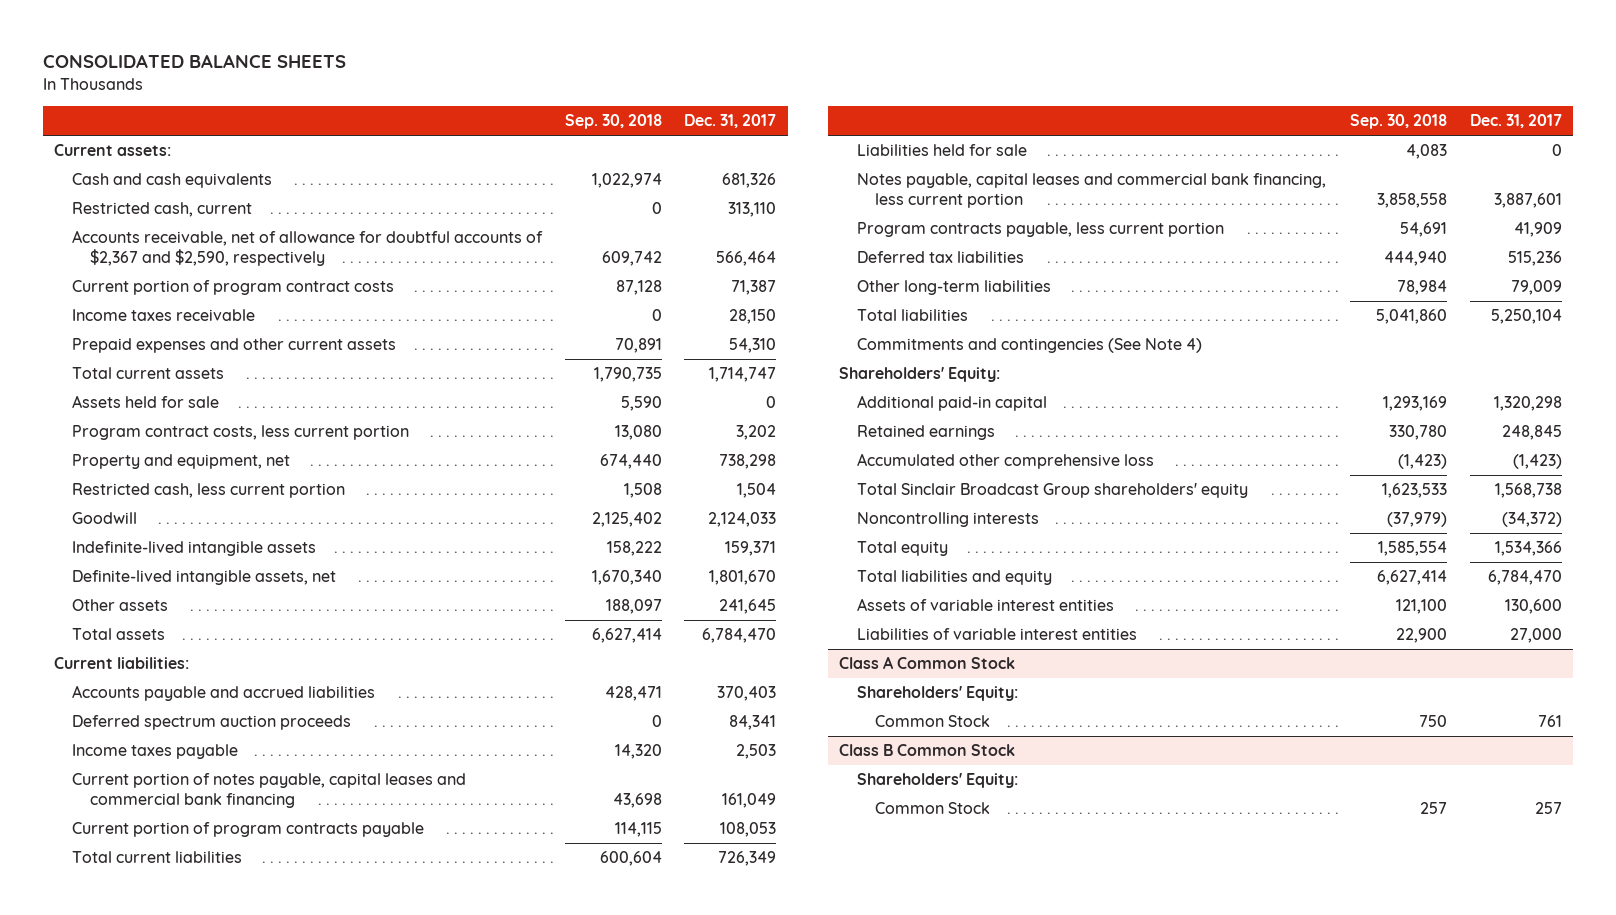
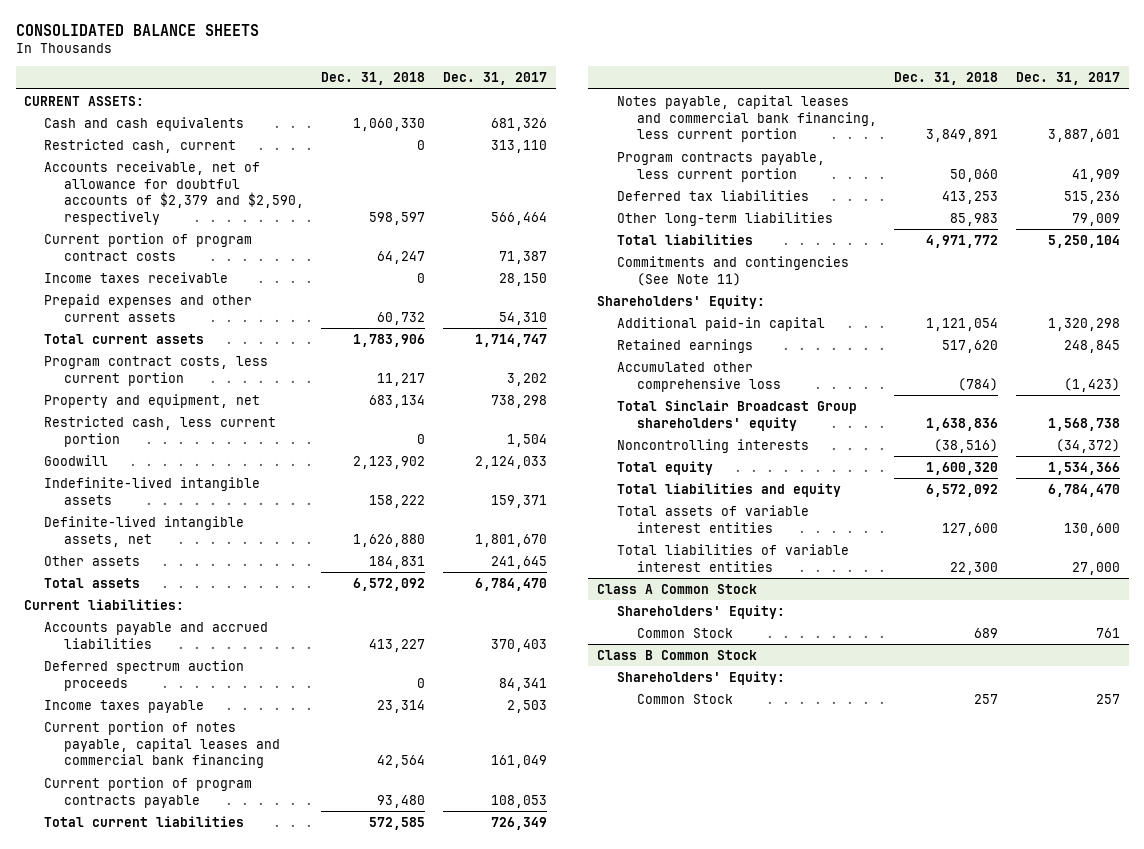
- | Sep. 30, 2018 | Dec. 31, 2017
+ | Dec. 31, 2018 | Dec. 31, 2017
- Current assets:
+ CURRENT ASSETS:
- Accounts receivable, net of allowance for doubtful accounts of $2,367 and $2,590, respectively | 609,742 | 566,464
+ Accounts receivable, net of allowance for doubtful accounts of $2,379 and $2,590, respectively | 598,597 | 566,464
- Assets held for sale | 5,590 | 0
- Liabilities held for sale | 4,083 | 0
- Commitments and contingencies (See Note 4)
+ Commitments and contingencies (See Note 11)
- Assets of variable interest entities | 121,100 | 130,600
- Liabilities of variable interest entities | 22,900 | 27,000
+ Total assets of variable interest entities | 127,600 | 130,600
+ Total liabilities of variable interest entities | 22,300 | 27,000

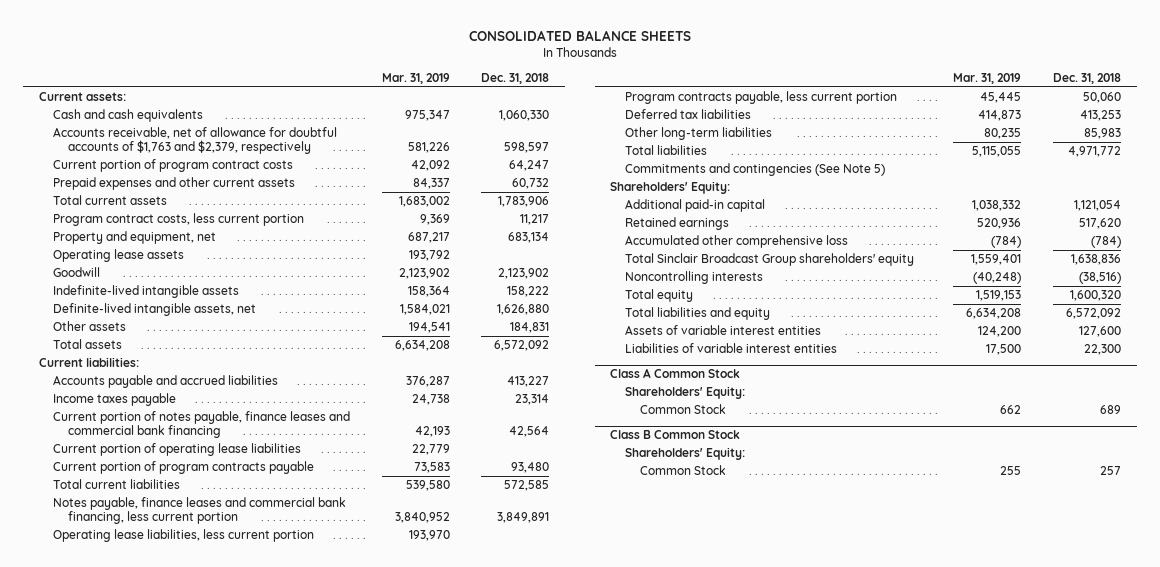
- | Dec. 31, 2018 | Dec. 31, 2017
+ | Mar. 31, 2019 | Dec. 31, 2018
- CURRENT ASSETS:
+ Current assets:
- Restricted cash, current | 0 | 313,110
- Accounts receivable, net of allowance for doubtful accounts of $2,379 and $2,590, respectively | 598,597 | 566,464
+ Accounts receivable, net of allowance for doubtful accounts of $1,763 and $2,379, respectively | 581,226 | 598,597
- Income taxes receivable | 0 | 28,150
- Restricted cash, less current portion | 0 | 1,504
+ Operating lease assets | 193,792 |
- Deferred spectrum auction proceeds | 0 | 84,341
- Current portion of notes payable, capital leases and commercial bank financing | 42,564 | 161,049
+ Current portion of notes payable, finance leases and commercial bank financing | 42,193 | 42,564
+ Current portion of operating lease liabilities | 22,779 |
- Notes payable, capital leases and commercial bank financing, less current portion | 3,849,891 | 3,887,601
+ Notes payable, finance leases and commercial bank financing, less current portion | 3,840,952 | 3,849,891
+ Operating lease liabilities, less current portion | 193,970 |
- Commitments and contingencies (See Note 11)
+ Commitments and contingencies (See Note 5)
- Total assets of variable interest entities | 127,600 | 130,600
- Total liabilities of variable interest entities | 22,300 | 27,000
+ Assets of variable interest entities | 124,200 | 127,600
+ Liabilities of variable interest entities | 17,500 | 22,300

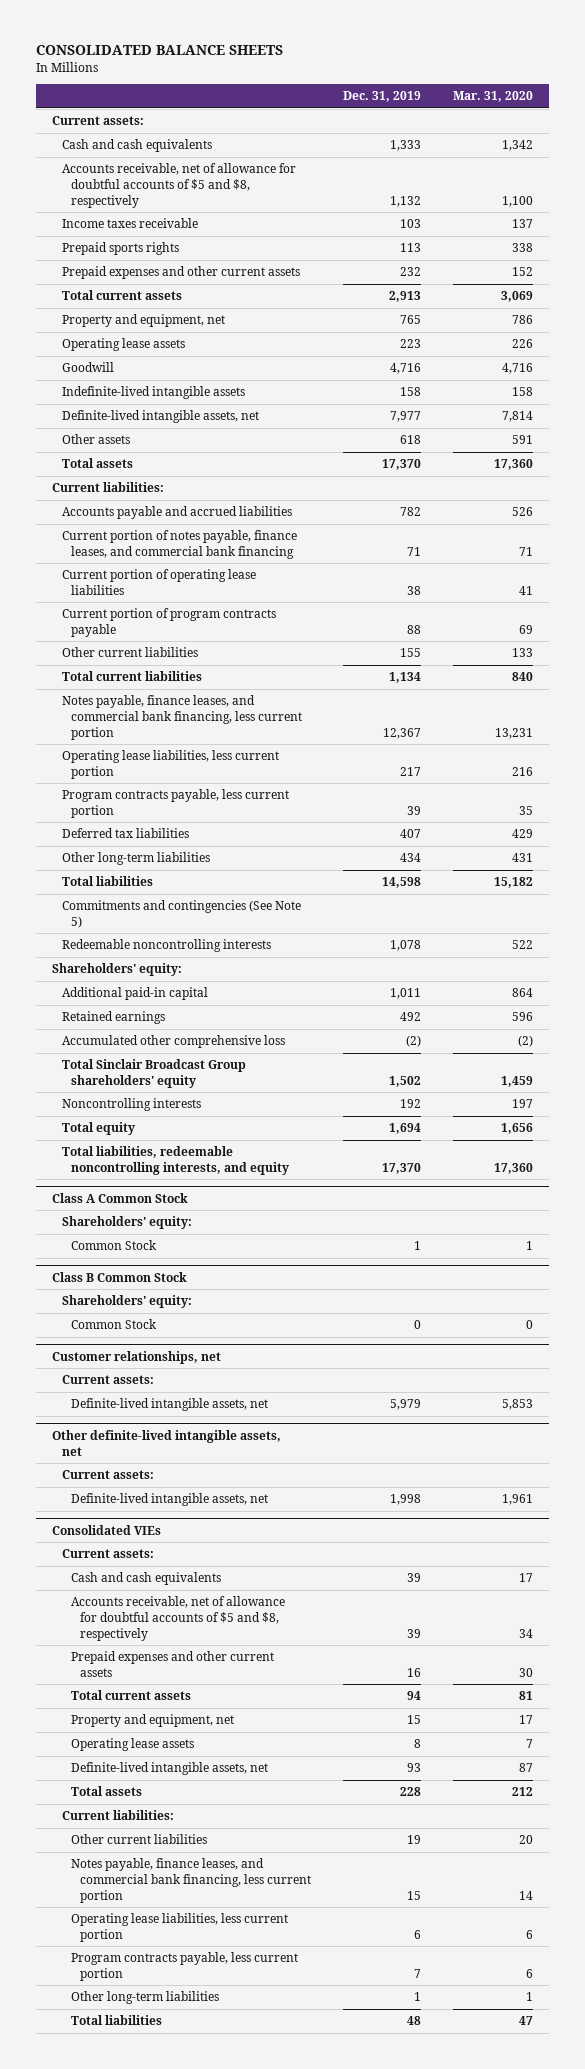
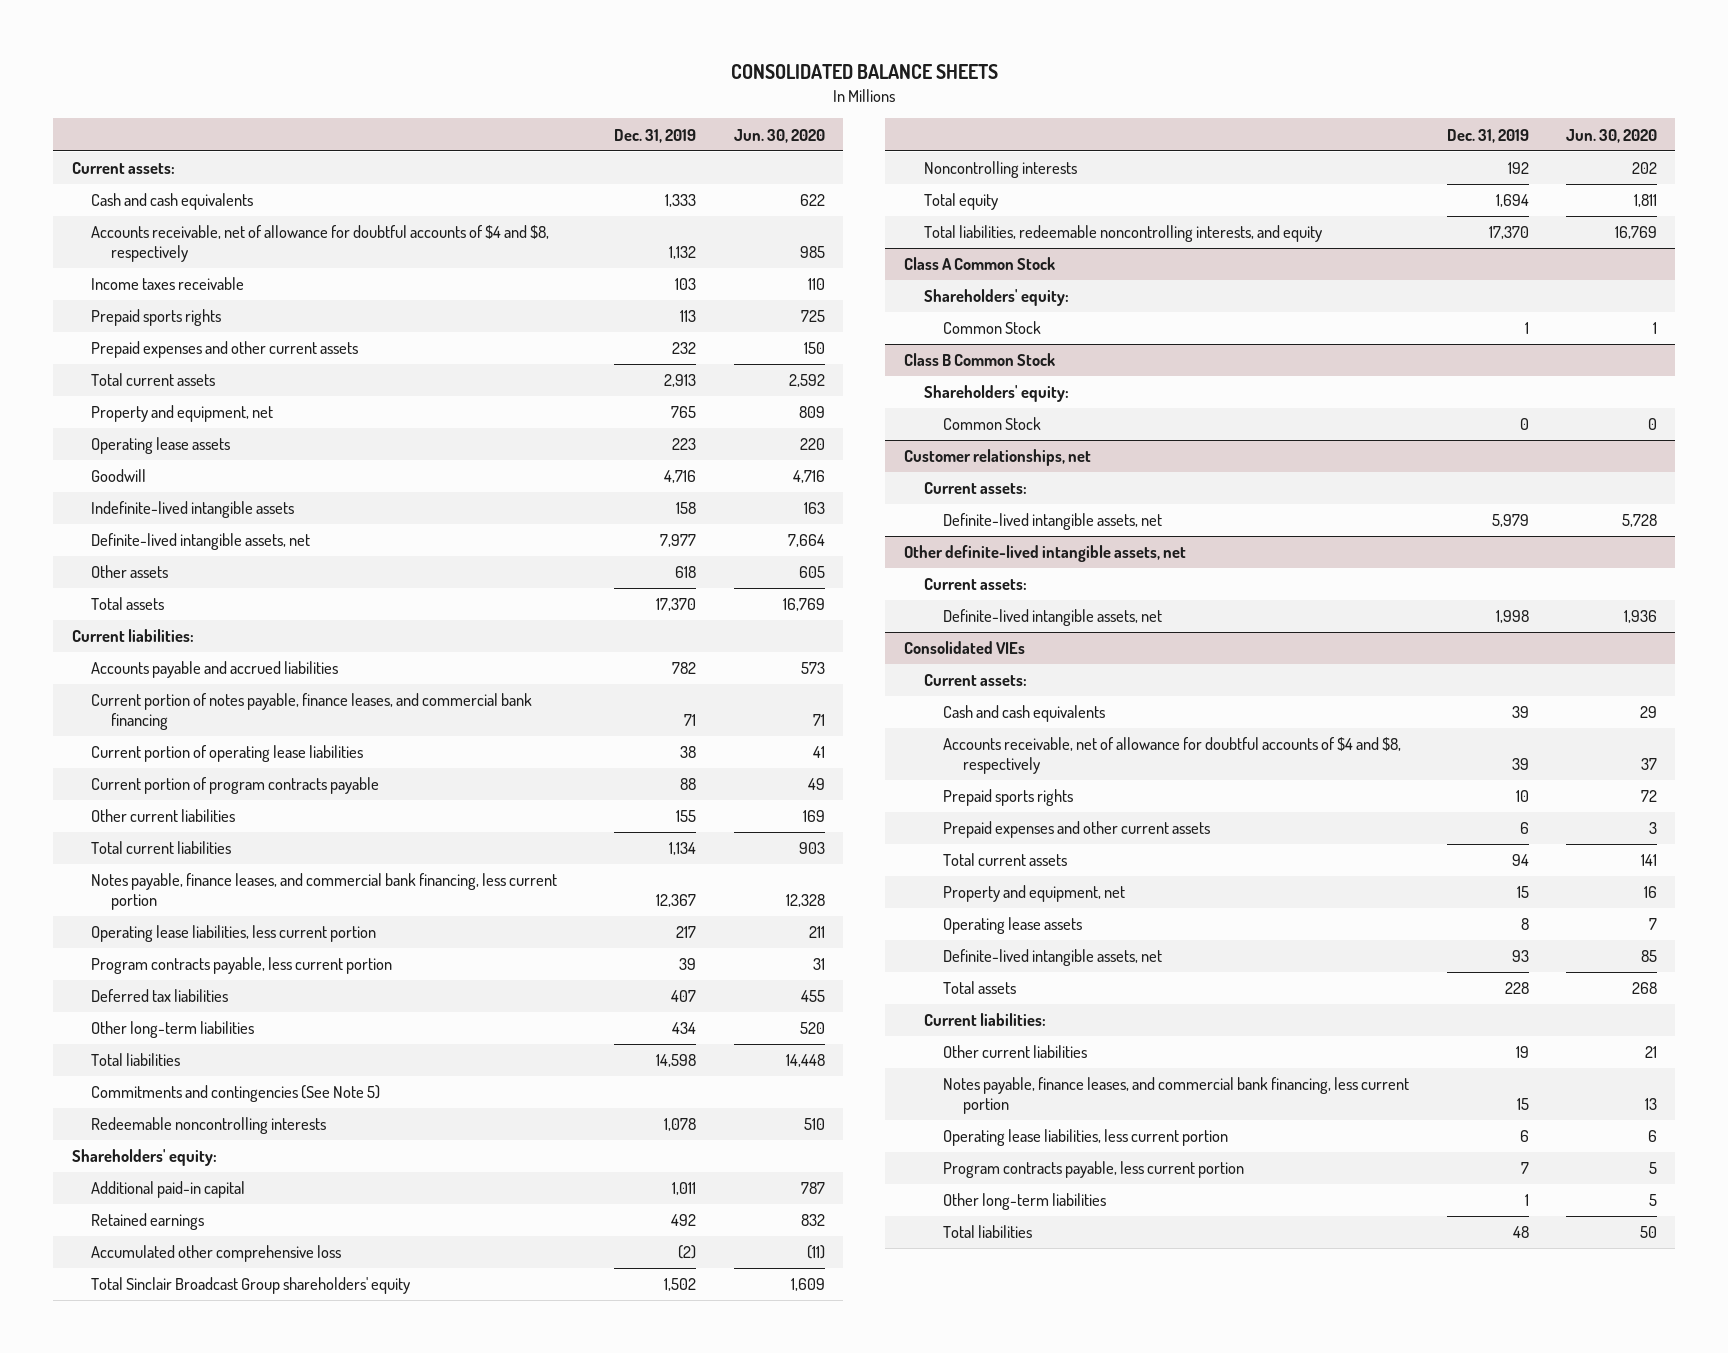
- | Dec. 31, 2019 | Mar. 31, 2020
+ | Dec. 31, 2019 | Jun. 30, 2020
- Accounts receivable, net of allowance for doubtful accounts of $5 and $8, respectively | 1,132 | 1,100
+ Accounts receivable, net of allowance for doubtful accounts of $4 and $8, respectively | 1,132 | 985
@ Consolidated VIEs
- Accounts receivable, net of allowance for doubtful accounts of $5 and $8, respectively | 39 | 34
- Prepaid expenses and other current assets | 16 | 30
+ Accounts receivable, net of allowance for doubtful accounts of $4 and $8, respectively | 39 | 37
+ Prepaid sports rights | 10 | 72
+ Prepaid expenses and other current assets | 6 | 3

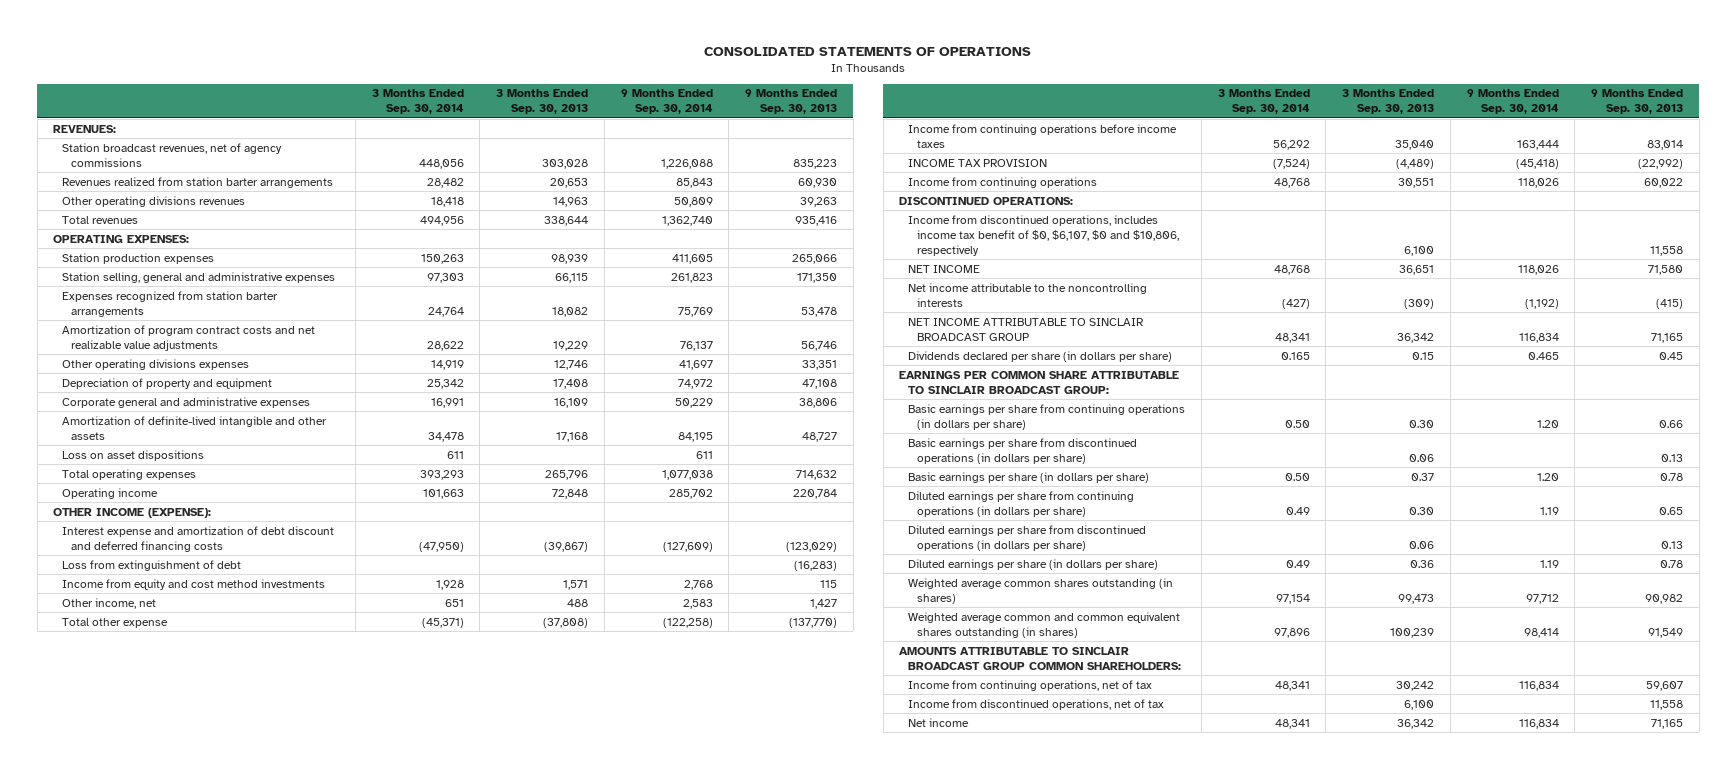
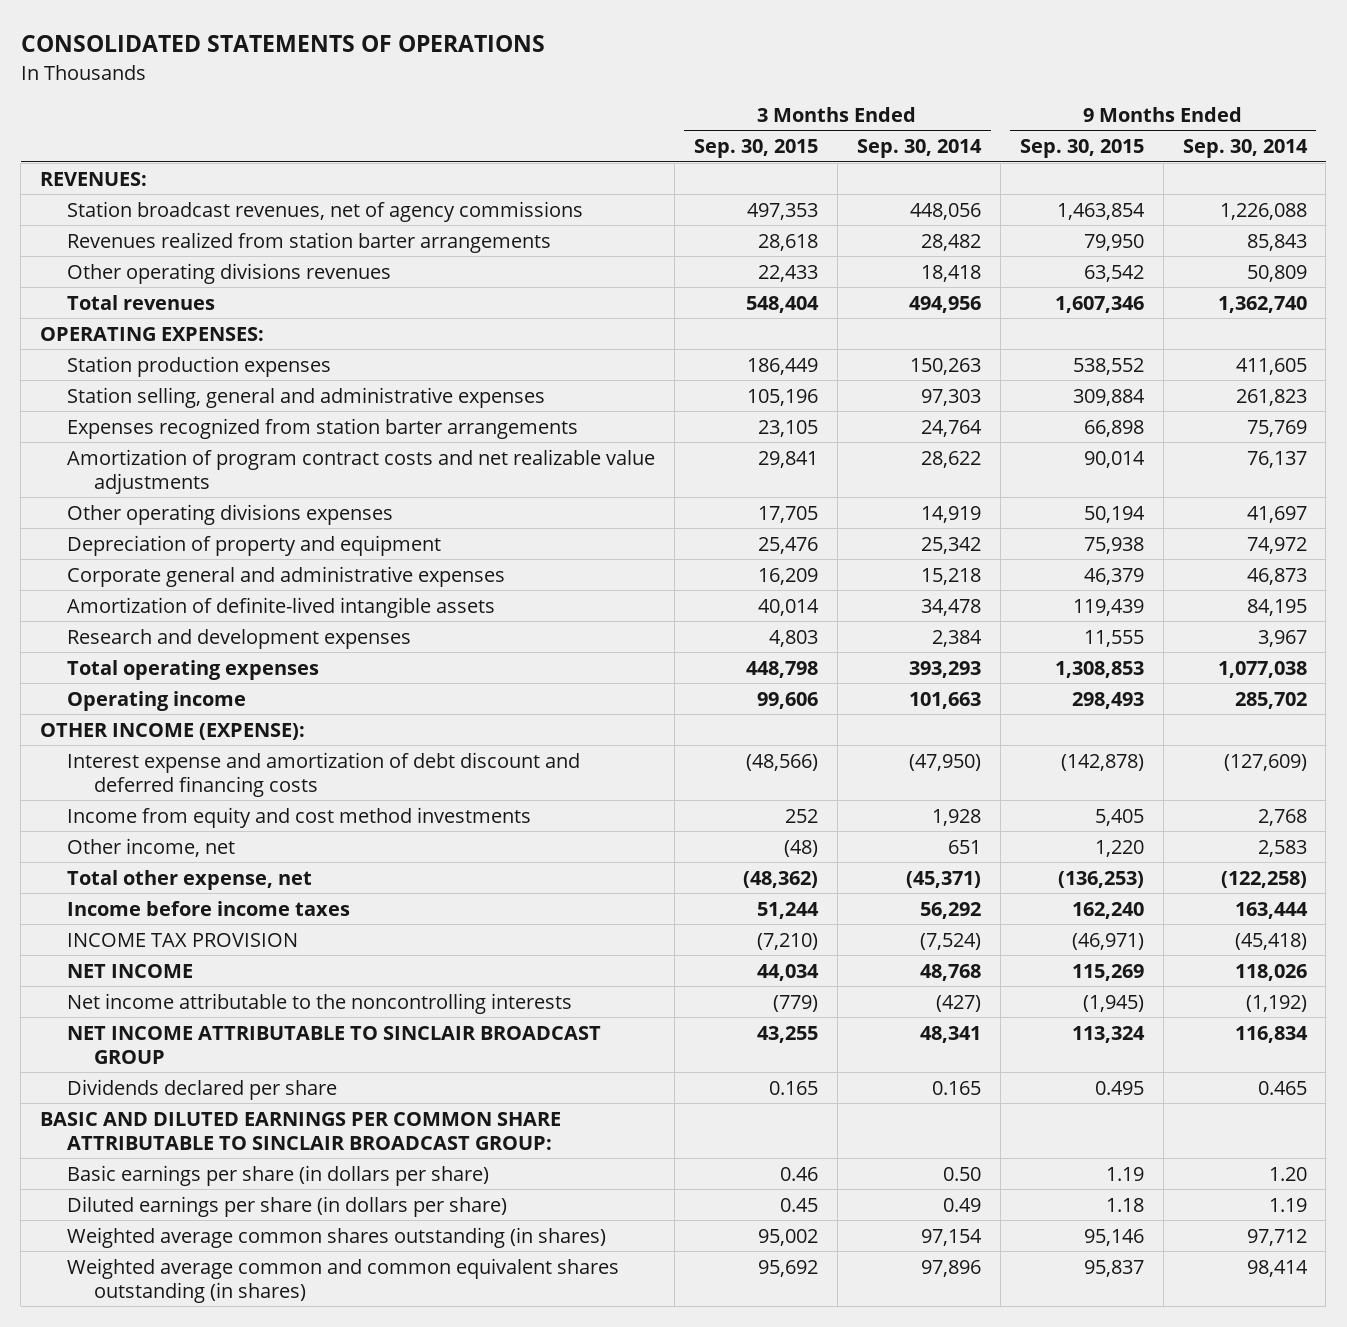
- | 3 Months Ended Sep. 30, 2014 | 3 Months Ended Sep. 30, 2013 | 9 Months Ended Sep. 30, 2014 | 9 Months Ended Sep. 30, 2013
+ | 3 Months Ended Sep. 30, 2015 | 3 Months Ended Sep. 30, 2014 | 9 Months Ended Sep. 30, 2015 | 9 Months Ended Sep. 30, 2014
- Corporate general and administrative expenses | 16,991 | 16,109 | 50,229 | 38,806
- Amortization of definite-lived intangible and other assets | 34,478 | 17,168 | 84,195 | 48,727
- Loss on asset dispositions | 611 | | 611 |
+ Corporate general and administrative expenses | 16,209 | 15,218 | 46,379 | 46,873
+ Amortization of definite-lived intangible assets | 40,014 | 34,478 | 119,439 | 84,195
+ Research and development expenses | 4,803 | 2,384 | 11,555 | 3,967
- Loss from extinguishment of debt | | | | (16,283)
- Total other expense | (45,371) | (37,808) | (122,258) | (137,770)
- Income from continuing operations before income taxes | 56,292 | 35,040 | 163,444 | 83,014
+ Total other expense, net | (48,362) | (45,371) | (136,253) | (122,258)
+ Income before income taxes | 51,244 | 56,292 | 162,240 | 163,444
- Income from continuing operations | 48,768 | 30,551 | 118,026 | 60,022
- DISCONTINUED OPERATIONS:
- Income from discontinued operations, includes income tax benefit of $0, $6,107, $0 and $10,806, respectively | | 6,100 | | 11,558
- Dividends declared per share (in dollars per share) | 0.165 | 0.15 | 0.465 | 0.45
- EARNINGS PER COMMON SHARE ATTRIBUTABLE TO SINCLAIR BROADCAST GROUP:
- Basic earnings per share from continuing operations (in dollars per share) | 0.50 | 0.30 | 1.20 | 0.66
- Basic earnings per share from discontinued operations (in dollars per share) | | 0.06 | | 0.13
+ Dividends declared per share | 0.165 | 0.165 | 0.495 | 0.465
+ BASIC AND DILUTED EARNINGS PER COMMON SHARE ATTRIBUTABLE TO SINCLAIR BROADCAST GROUP:
- Diluted earnings per share from continuing operations (in dollars per share) | 0.49 | 0.30 | 1.19 | 0.65
- Diluted earnings per share from discontinued operations (in dollars per share) | | 0.06 | | 0.13
- AMOUNTS ATTRIBUTABLE TO SINCLAIR BROADCAST GROUP COMMON SHAREHOLDERS:
- Income from continuing operations, net of tax | 48,341 | 30,242 | 116,834 | 59,607
- Income from discontinued operations, net of tax | | 6,100 | | 11,558
- Net income | 48,341 | 36,342 | 116,834 | 71,165

